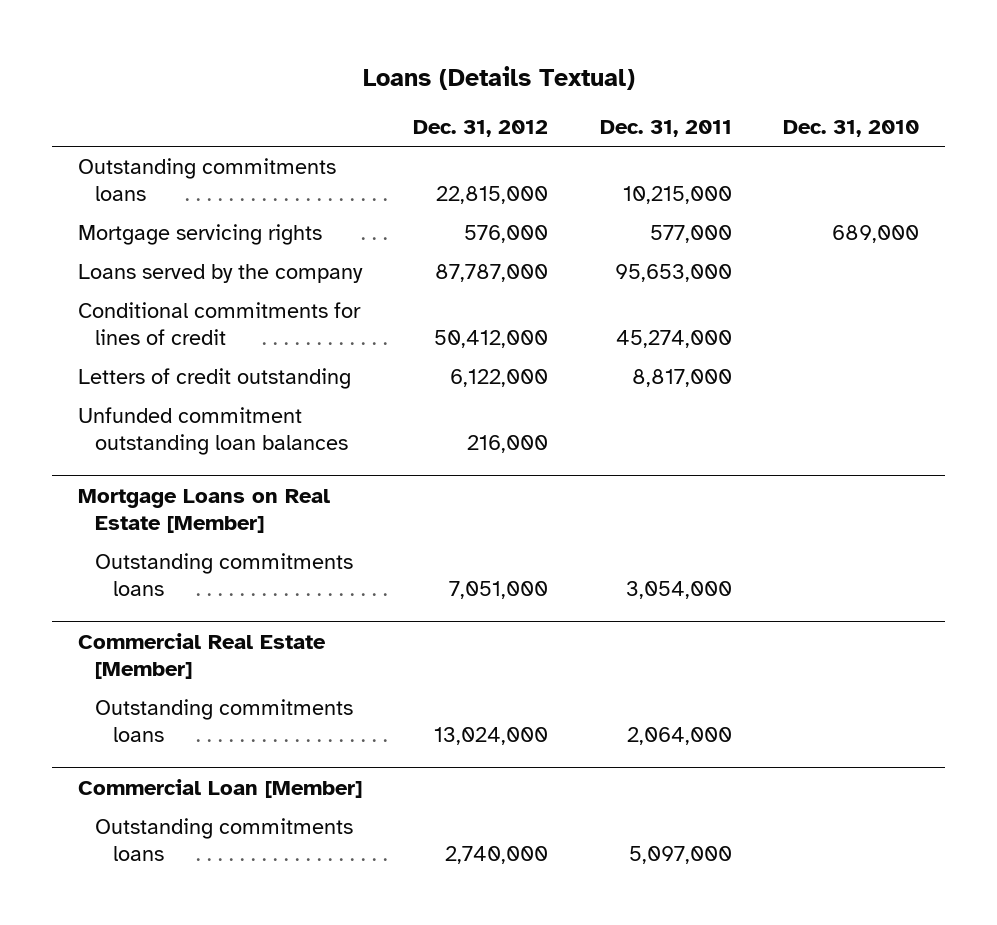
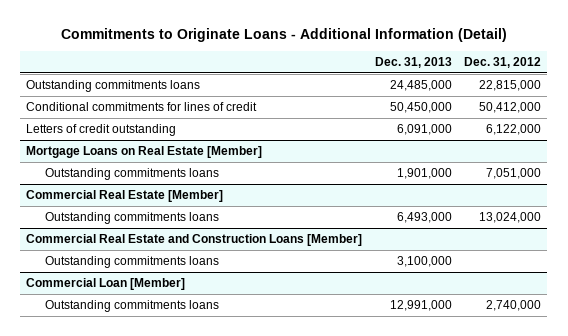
- Loans (Details Textual)
+ Commitments to Originate Loans - Additional Information (Detail)
- | Dec. 31, 2012 | Dec. 31, 2011 | Dec. 31, 2010
+ | Dec. 31, 2013 | Dec. 31, 2012
- Mortgage servicing rights | 576,000 | 577,000 | 689,000
- Loans served by the company | 87,787,000 | 95,653,000 |
- Unfunded commitment outstanding loan balances | 216,000 | |
+ Commercial Real Estate and Construction Loans [Member]
+ Outstanding commitments loans | 3,100,000 |

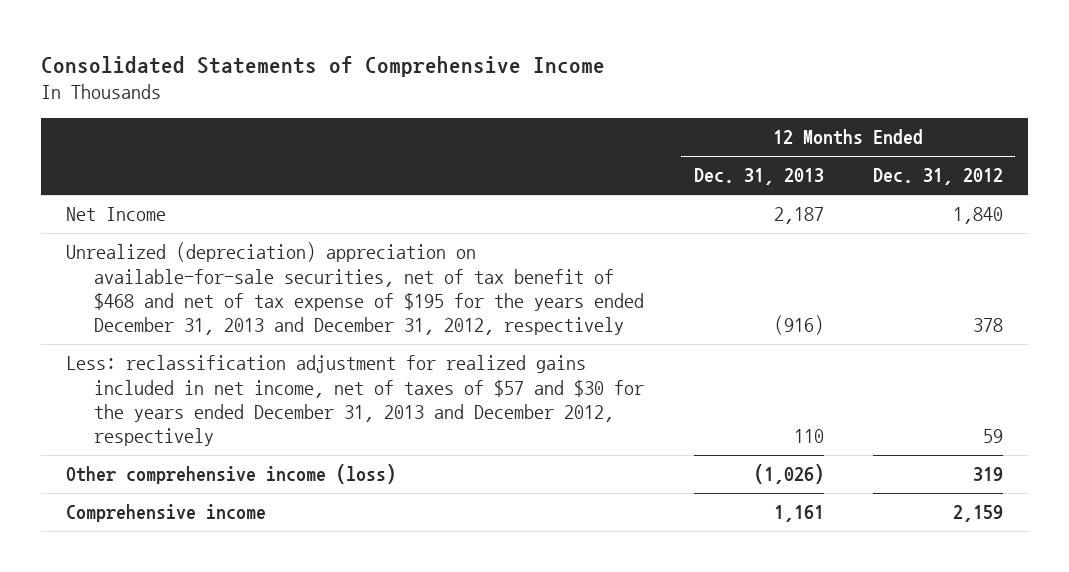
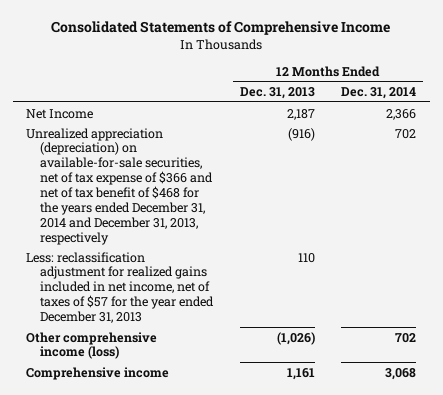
- | 12 Months Ended Dec. 31, 2013 | 12 Months Ended Dec. 31, 2012
+ | 12 Months Ended Dec. 31, 2013 | 12 Months Ended Dec. 31, 2014
- Unrealized (depreciation) appreciation on available-for-sale securities, net of tax benefit of $468 and net of tax expense of $195 for the years ended December 31, 2013 and December 31, 2012, respectively | (916) | 378
- Less: reclassification adjustment for realized gains included in net income, net of taxes of $57 and $30 for the years ended December 31, 2013 and December 2012, respectively | 110 | 59
+ Unrealized appreciation (depreciation) on available-for-sale securities, net of tax expense of $366 and net of tax benefit of $468 for the years ended December 31, 2014 and December 31, 2013, respectively | (916) | 702
+ Less: reclassification adjustment for realized gains included in net income, net of taxes of $57 for the year ended December 31, 2013 | 110 |

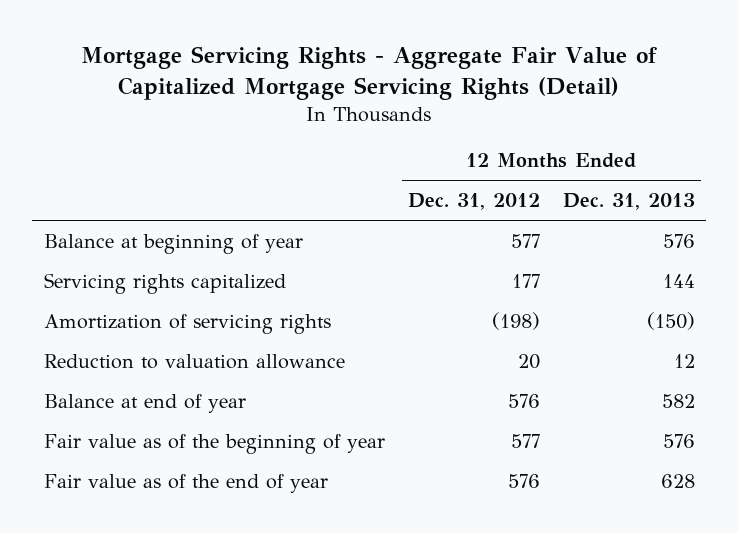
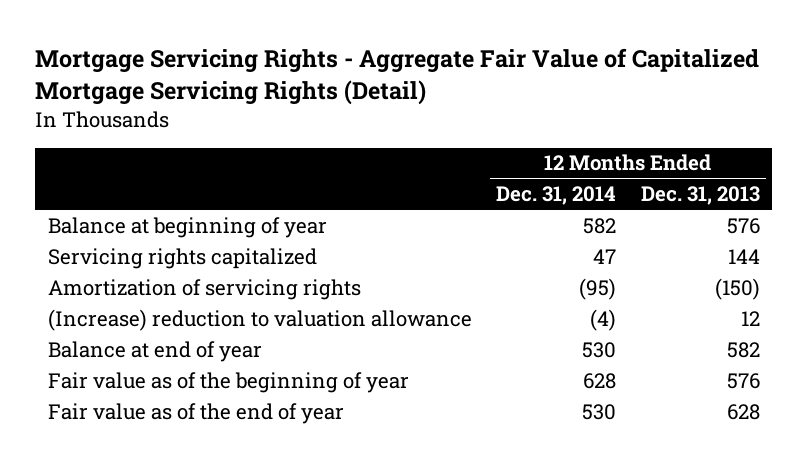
- | 12 Months Ended Dec. 31, 2012 | 12 Months Ended Dec. 31, 2013
+ | 12 Months Ended Dec. 31, 2014 | 12 Months Ended Dec. 31, 2013
- Reduction to valuation allowance | 20 | 12
+ (Increase) reduction to valuation allowance | (4) | 12

